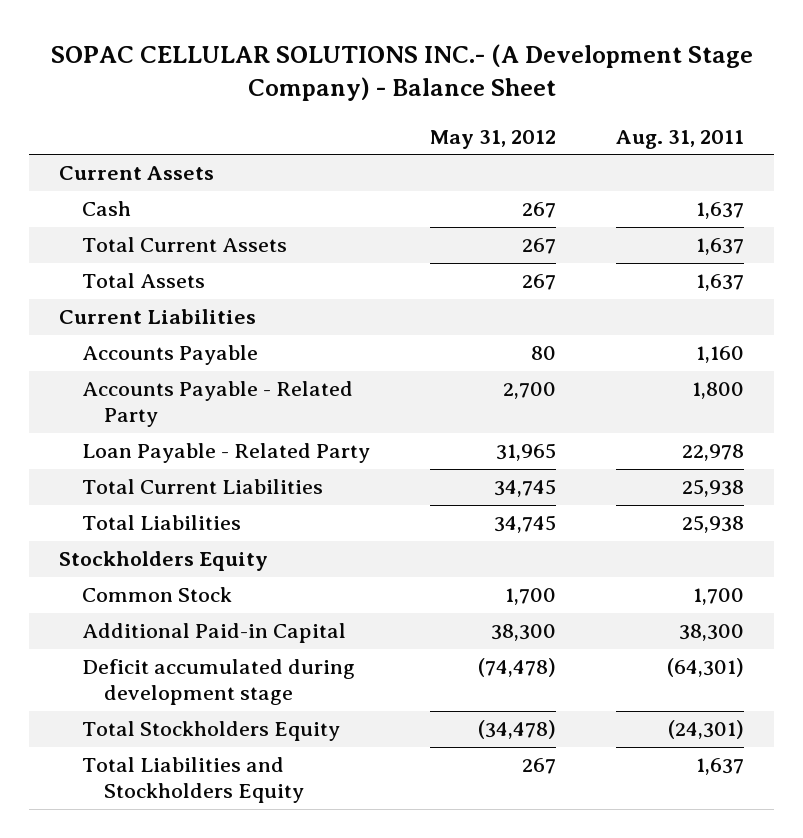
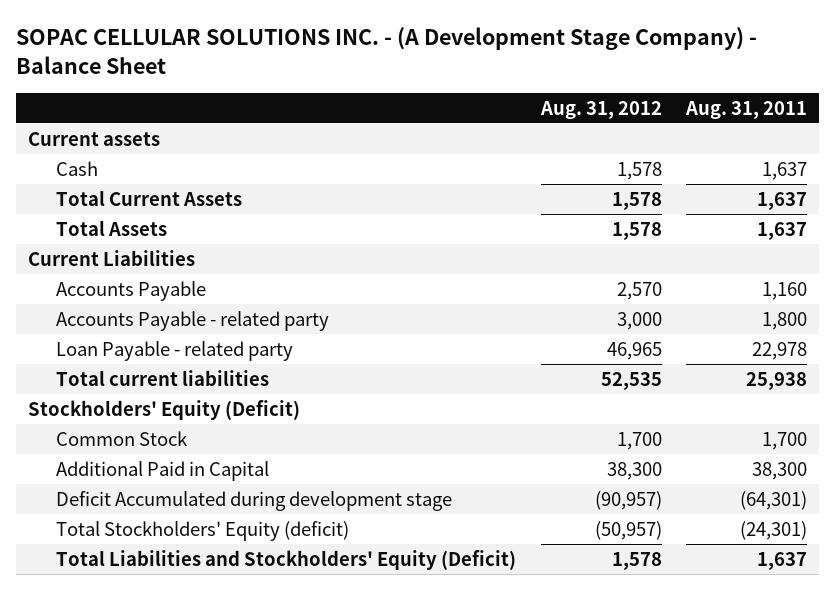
- SOPAC CELLULAR SOLUTIONS INC.- (A Development Stage Company) - Balance Sheet
+ SOPAC CELLULAR SOLUTIONS INC. - (A Development Stage Company) - Balance Sheet
- | May 31, 2012 | Aug. 31, 2011
+ | Aug. 31, 2012 | Aug. 31, 2011
- Current Assets
+ Current assets
- Accounts Payable - Related Party | 2,700 | 1,800
- Loan Payable - Related Party | 31,965 | 22,978
- Total Current Liabilities | 34,745 | 25,938
- Total Liabilities | 34,745 | 25,938
- Stockholders Equity
+ Accounts Payable - related party | 3,000 | 1,800
+ Loan Payable - related party | 46,965 | 22,978
+ Total current liabilities | 52,535 | 25,938
+ Stockholders' Equity (Deficit)
- Additional Paid-in Capital | 38,300 | 38,300
- Deficit accumulated during development stage | (74,478) | (64,301)
- Total Stockholders Equity | (34,478) | (24,301)
- Total Liabilities and Stockholders Equity | 267 | 1,637
+ Additional Paid in Capital | 38,300 | 38,300
+ Deficit Accumulated during development stage | (90,957) | (64,301)
+ Total Stockholders' Equity (deficit) | (50,957) | (24,301)
+ Total Liabilities and Stockholders' Equity (Deficit) | 1,578 | 1,637

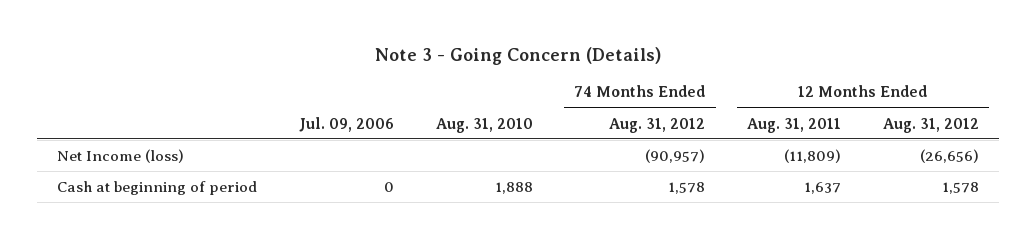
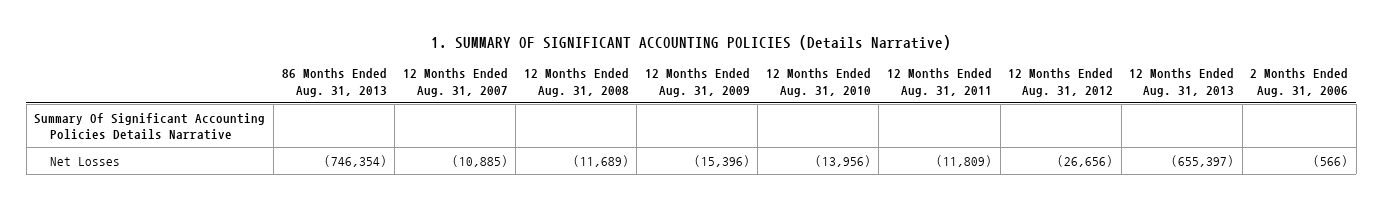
- Note 3 - Going Concern (Details)
+ 1. SUMMARY OF SIGNIFICANT ACCOUNTING POLICIES (Details Narrative)
- | Jul. 09, 2006 | Aug. 31, 2010 | 74 Months Ended Aug. 31, 2012 | 12 Months Ended Aug. 31, 2011 | 12 Months Ended Aug. 31, 2012
+ | 86 Months Ended Aug. 31, 2013 | 12 Months Ended Aug. 31, 2007 | 12 Months Ended Aug. 31, 2008 | 12 Months Ended Aug. 31, 2009 | 12 Months Ended Aug. 31, 2010 | 12 Months Ended Aug. 31, 2011 | 12 Months Ended Aug. 31, 2012 | 12 Months Ended Aug. 31, 2013 | 2 Months Ended Aug. 31, 2006
- Net Income (loss) | | | (90,957) | (11,809) | (26,656)
- Cash at beginning of period | 0 | 1,888 | 1,578 | 1,637 | 1,578
+ Summary Of Significant Accounting Policies Details Narrative
+ Net Losses | (746,354) | (10,885) | (11,689) | (15,396) | (13,956) | (11,809) | (26,656) | (655,397) | (566)

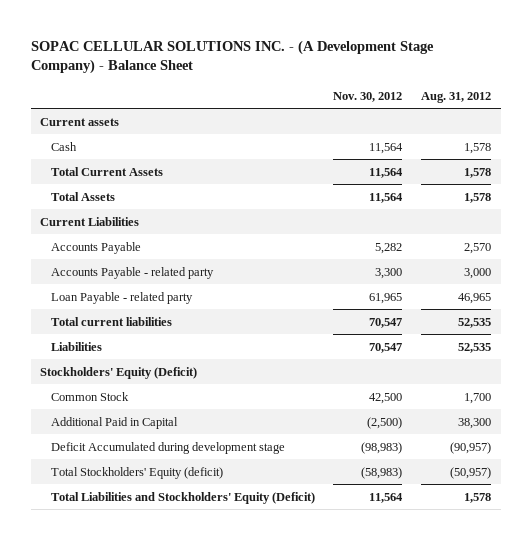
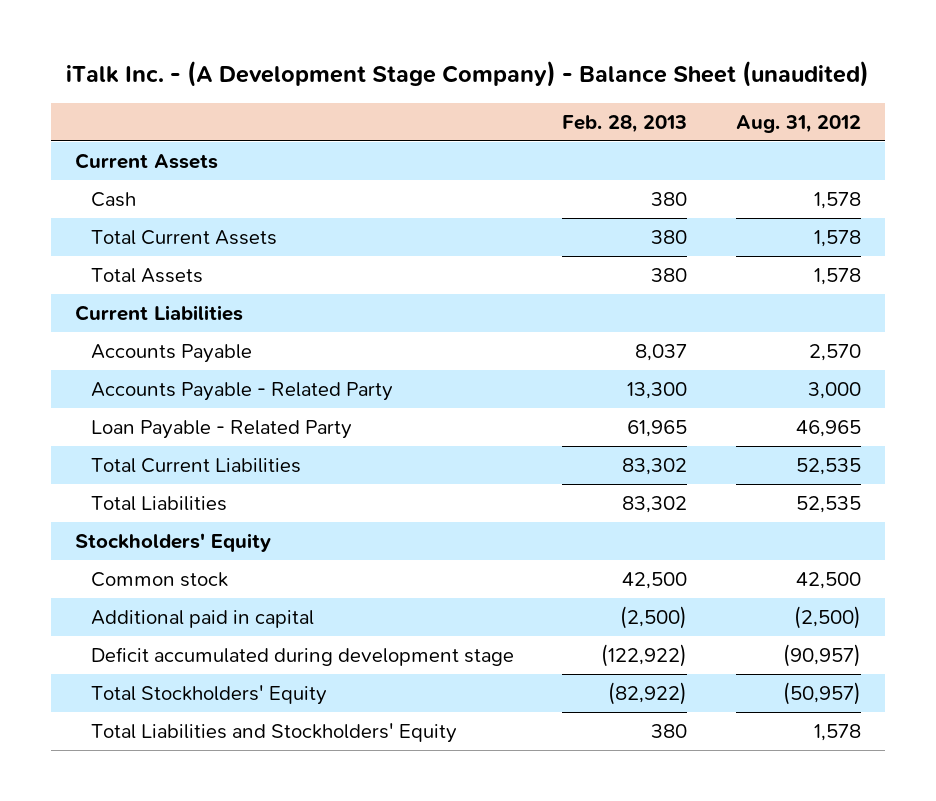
- SOPAC CELLULAR SOLUTIONS INC. - (A Development Stage Company) - Balance Sheet
+ iTalk Inc. - (A Development Stage Company) - Balance Sheet (unaudited)
- | Nov. 30, 2012 | Aug. 31, 2012
+ | Feb. 28, 2013 | Aug. 31, 2012
- Current assets
+ Current Assets
- Accounts Payable - related party | 3,300 | 3,000
- Loan Payable - related party | 61,965 | 46,965
- Total current liabilities | 70,547 | 52,535
- Liabilities | 70,547 | 52,535
- Stockholders' Equity (Deficit)
- Common Stock | 42,500 | 1,700
- Additional Paid in Capital | (2,500) | 38,300
- Deficit Accumulated during development stage | (98,983) | (90,957)
- Total Stockholders' Equity (deficit) | (58,983) | (50,957)
- Total Liabilities and Stockholders' Equity (Deficit) | 11,564 | 1,578
+ Accounts Payable - Related Party | 13,300 | 3,000
+ Loan Payable - Related Party | 61,965 | 46,965
+ Total Current Liabilities | 83,302 | 52,535
+ Total Liabilities | 83,302 | 52,535
+ Stockholders' Equity
+ Common stock | 42,500 | 42,500
+ Additional paid in capital | (2,500) | (2,500)
+ Deficit accumulated during development stage | (122,922) | (90,957)
+ Total Stockholders' Equity | (82,922) | (50,957)
+ Total Liabilities and Stockholders' Equity | 380 | 1,578

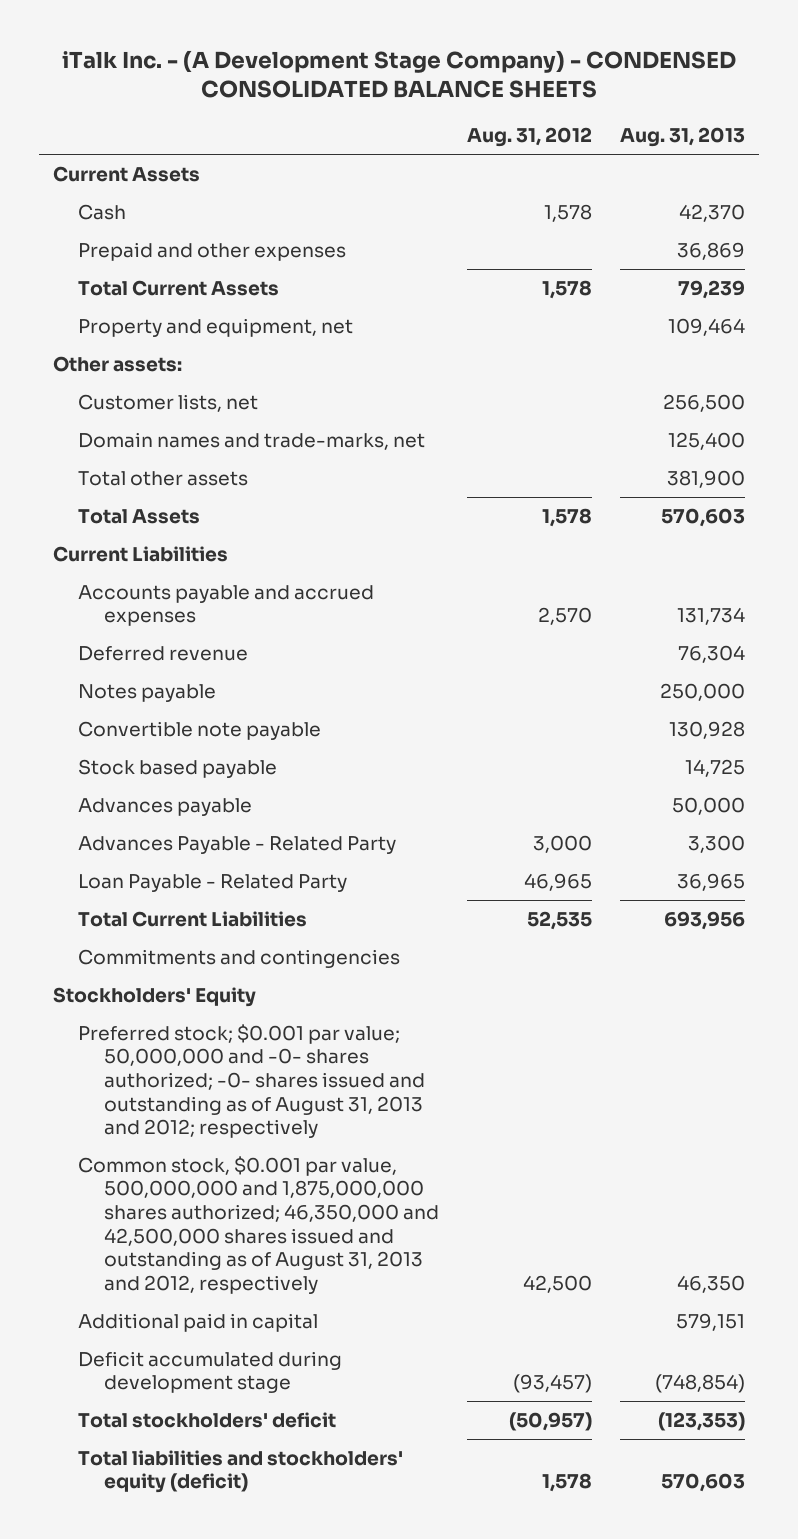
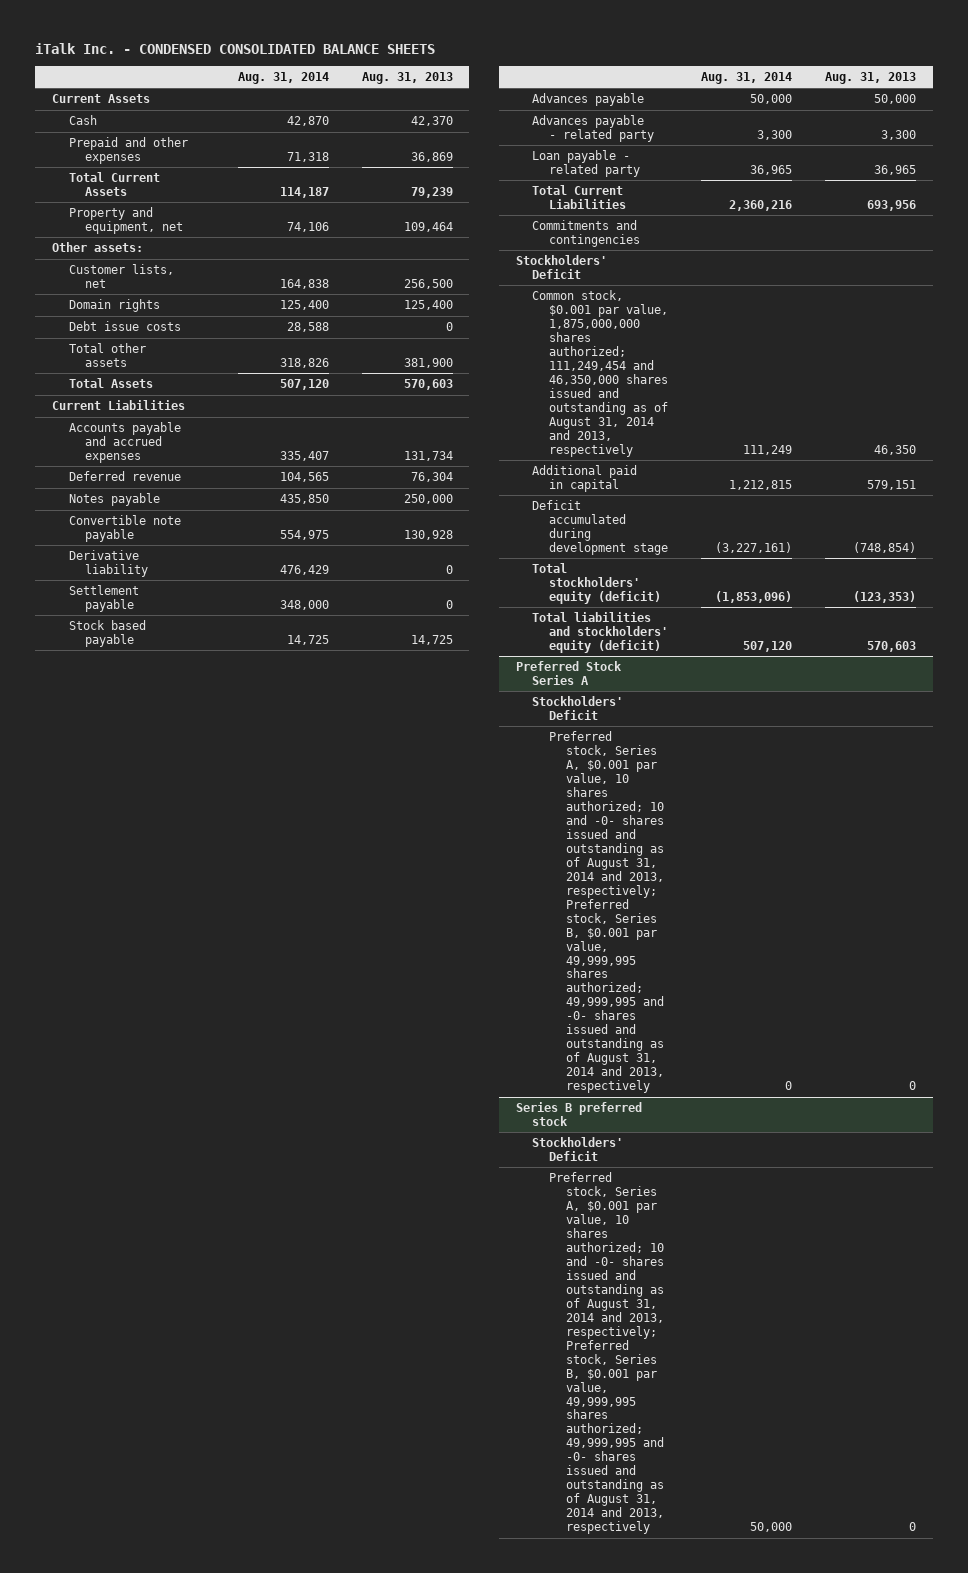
- iTalk Inc. - (A Development Stage Company) - CONDENSED CONSOLIDATED BALANCE SHEETS
+ iTalk Inc. - CONDENSED CONSOLIDATED BALANCE SHEETS
- | Aug. 31, 2012 | Aug. 31, 2013
+ | Aug. 31, 2014 | Aug. 31, 2013
- Domain names and trade-marks, net | | 125,400
+ Domain rights | 125,400 | 125,400
+ Debt issue costs | 28,588 | 0
+ Derivative liability | 476,429 | 0
+ Settlement payable | 348,000 | 0
- Advances Payable - Related Party | 3,000 | 3,300
- Loan Payable - Related Party | 46,965 | 36,965
+ Advances payable - related party | 3,300 | 3,300
+ Loan payable - related party | 36,965 | 36,965
- Stockholders' Equity
- Preferred stock; $0.001 par value; 50,000,000 and -0- shares authorized; -0- shares issued and outstanding as of August 31, 2013 and 2012; respectively
- Common stock, $0.001 par value, 500,000,000 and 1,875,000,000 shares authorized; 46,350,000 and 42,500,000 shares issued and outstanding as of August 31, 2013 and 2012, respectively | 42,500 | 46,350
+ Stockholders' Deficit
+ Common stock, $0.001 par value, 1,875,000,000 shares authorized; 111,249,454 and 46,350,000 shares issued and outstanding as of August 31, 2014 and 2013, respectively | 111,249 | 46,350
- Total stockholders' deficit | (50,957) | (123,353)
+ Total stockholders' equity (deficit) | (1,853,096) | (123,353)
+ Preferred Stock Series A
+ Stockholders' Deficit
+ Preferred stock, Series A, $0.001 par value, 10 shares authorized; 10 and -0- shares issued and outstanding as of August 31, 2014 and 2013, respectively; Preferred stock, Series B, $0.001 par value, 49,999,995 shares authorized; 49,999,995 and -0- shares issued and outstanding as of August 31, 2014 and 2013, respectively | 0 | 0
+ Series B preferred stock
+ Stockholders' Deficit
+ Preferred stock, Series A, $0.001 par value, 10 shares authorized; 10 and -0- shares issued and outstanding as of August 31, 2014 and 2013, respectively; Preferred stock, Series B, $0.001 par value, 49,999,995 shares authorized; 49,999,995 and -0- shares issued and outstanding as of August 31, 2014 and 2013, respectively | 50,000 | 0

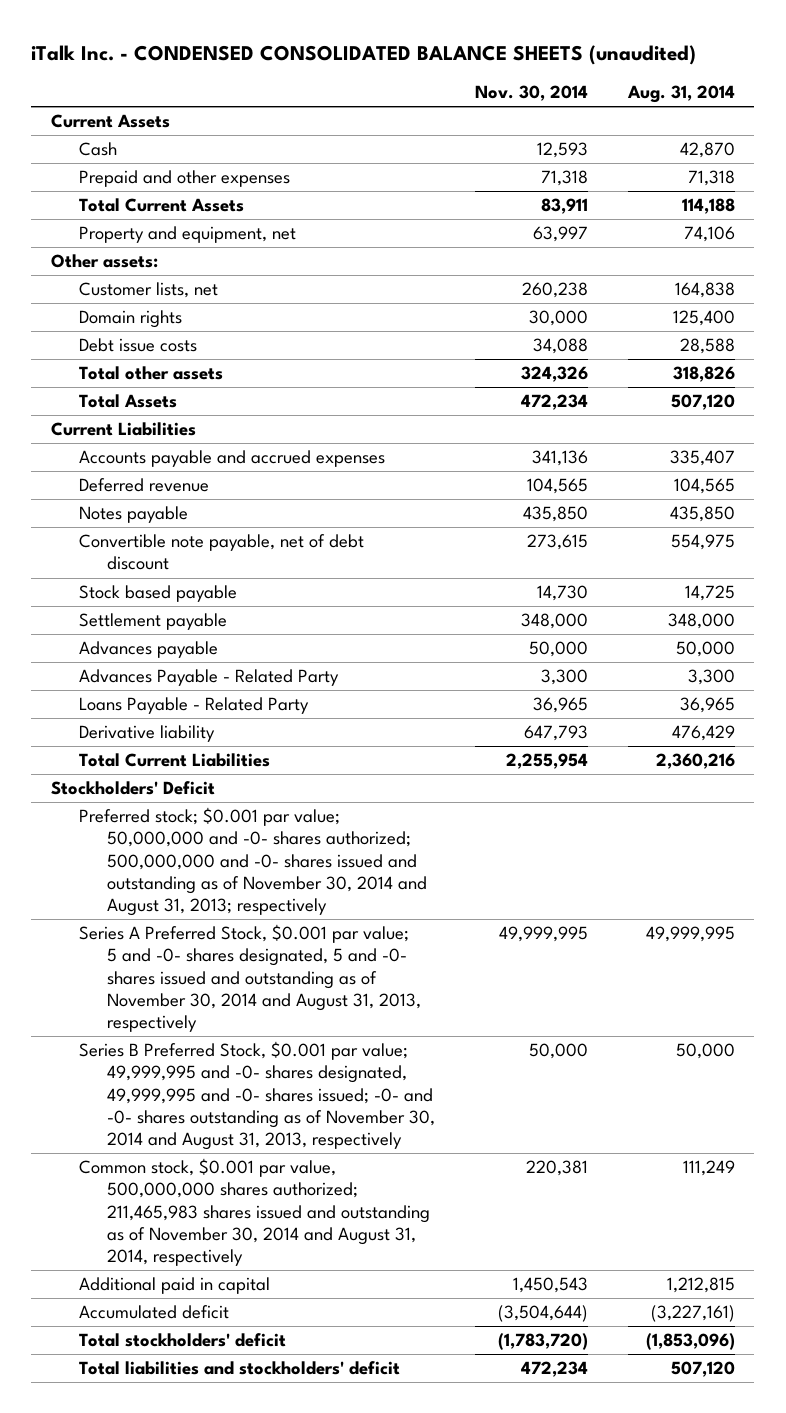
- iTalk Inc. - CONDENSED CONSOLIDATED BALANCE SHEETS
+ iTalk Inc. - CONDENSED CONSOLIDATED BALANCE SHEETS (unaudited)
- | Aug. 31, 2014 | Aug. 31, 2013
+ | Nov. 30, 2014 | Aug. 31, 2014
- Total Current Assets | 114,187 | 79,239
+ Total Current Assets | 83,911 | 114,188
- Convertible note payable | 554,975 | 130,928
+ Convertible note payable, net of debt discount | 273,615 | 554,975
moved down: Settlement payable | 348,000 | 348,000
- Advances payable - related party | 3,300 | 3,300
- Loan payable - related party | 36,965 | 36,965
+ Advances Payable - Related Party | 3,300 | 3,300
+ Loans Payable - Related Party | 36,965 | 36,965
moved down: Derivative liability | 647,793 | 476,429
- Commitments and contingencies
- Common stock, $0.001 par value, 1,875,000,000 shares authorized; 111,249,454 and 46,350,000 shares issued and outstanding as of August 31, 2014 and 2013, respectively | 111,249 | 46,350
+ Preferred stock; $0.001 par value; 50,000,000 and -0- shares authorized; 500,000,000 and -0- shares issued and outstanding as of November 30, 2014 and August 31, 2013; respectively
+ Series A Preferred Stock, $0.001 par value; 5 and -0- shares designated, 5 and -0- shares issued and outstanding as of November 30, 2014 and August 31, 2013, respectively | 49,999,995 | 49,999,995
+ Series B Preferred Stock, $0.001 par value; 49,999,995 and -0- shares designated, 49,999,995 and -0- shares issued; -0- and -0- shares outstanding as of November 30, 2014 and August 31, 2013, respectively | 50,000 | 50,000
+ Common stock, $0.001 par value, 500,000,000 shares authorized; 211,465,983 shares issued and outstanding as of November 30, 2014 and August 31, 2014, respectively | 220,381 | 111,249
- Deficit accumulated during development stage | (3,227,161) | (748,854)
- Total stockholders' equity (deficit) | (1,853,096) | (123,353)
- Total liabilities and stockholders' equity (deficit) | 507,120 | 570,603
- Preferred Stock Series A
- Stockholders' Deficit
- Preferred stock, Series A, $0.001 par value, 10 shares authorized; 10 and -0- shares issued and outstanding as of August 31, 2014 and 2013, respectively; Preferred stock, Series B, $0.001 par value, 49,999,995 shares authorized; 49,999,995 and -0- shares issued and outstanding as of August 31, 2014 and 2013, respectively | 0 | 0
- Series B preferred stock
- Stockholders' Deficit
- Preferred stock, Series A, $0.001 par value, 10 shares authorized; 10 and -0- shares issued and outstanding as of August 31, 2014 and 2013, respectively; Preferred stock, Series B, $0.001 par value, 49,999,995 shares authorized; 49,999,995 and -0- shares issued and outstanding as of August 31, 2014 and 2013, respectively | 50,000 | 0
+ Accumulated deficit | (3,504,644) | (3,227,161)
+ Total stockholders' deficit | (1,783,720) | (1,853,096)
+ Total liabilities and stockholders' deficit | 472,234 | 507,120

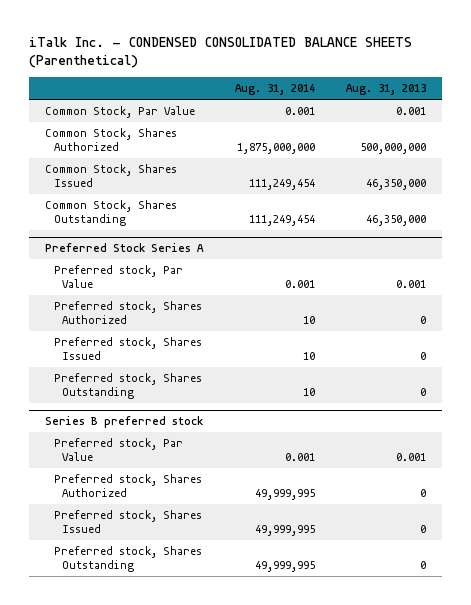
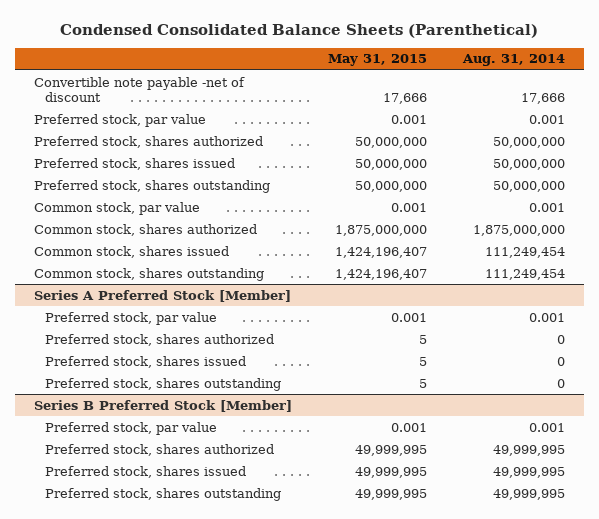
- iTalk Inc. - CONDENSED CONSOLIDATED BALANCE SHEETS (Parenthetical)
+ Condensed Consolidated Balance Sheets (Parenthetical)
- | Aug. 31, 2014 | Aug. 31, 2013
+ | May 31, 2015 | Aug. 31, 2014
- Common Stock, Par Value | 0.001 | 0.001
- Common Stock, Shares Authorized | 1,875,000,000 | 500,000,000
- Common Stock, Shares Issued | 111,249,454 | 46,350,000
- Common Stock, Shares Outstanding | 111,249,454 | 46,350,000
- Preferred Stock Series A
- Preferred stock, Par Value | 0.001 | 0.001
- Preferred stock, Shares Authorized | 10 | 0
- Preferred stock, Shares Issued | 10 | 0
- Preferred stock, Shares Outstanding | 10 | 0
- Series B preferred stock
- Preferred stock, Par Value | 0.001 | 0.001
- Preferred stock, Shares Authorized | 49,999,995 | 0
- Preferred stock, Shares Issued | 49,999,995 | 0
- Preferred stock, Shares Outstanding | 49,999,995 | 0
+ Convertible note payable -net of discount | 17,666 | 17,666
+ Preferred stock, par value | 0.001 | 0.001
+ Preferred stock, shares authorized | 50,000,000 | 50,000,000
+ Preferred stock, shares issued | 50,000,000 | 50,000,000
+ Preferred stock, shares outstanding | 50,000,000 | 50,000,000
+ Common stock, par value | 0.001 | 0.001
+ Common stock, shares authorized | 1,875,000,000 | 1,875,000,000
+ Common stock, shares issued | 1,424,196,407 | 111,249,454
+ Common stock, shares outstanding | 1,424,196,407 | 111,249,454
+ Series A Preferred Stock [Member]
+ Preferred stock, par value | 0.001 | 0.001
+ Preferred stock, shares authorized | 5 | 0
+ Preferred stock, shares issued | 5 | 0
+ Preferred stock, shares outstanding | 5 | 0
+ Series B Preferred Stock [Member]
+ Preferred stock, par value | 0.001 | 0.001
+ Preferred stock, shares authorized | 49,999,995 | 49,999,995
+ Preferred stock, shares issued | 49,999,995 | 49,999,995
+ Preferred stock, shares outstanding | 49,999,995 | 49,999,995

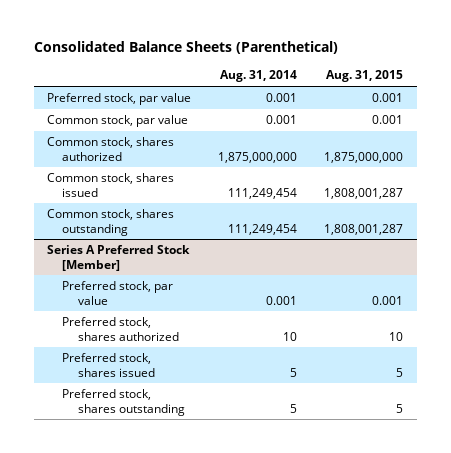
- Condensed Consolidated Balance Sheets (Parenthetical)
+ Consolidated Balance Sheets (Parenthetical)
- | May 31, 2015 | Aug. 31, 2014
+ | Aug. 31, 2014 | Aug. 31, 2015
- Convertible note payable -net of discount | 17,666 | 17,666
- Preferred stock, shares authorized | 50,000,000 | 50,000,000
- Preferred stock, shares issued | 50,000,000 | 50,000,000
- Preferred stock, shares outstanding | 50,000,000 | 50,000,000
@ Series A Preferred Stock [Member]
- Preferred stock, shares authorized | 5 | 0
- Preferred stock, shares issued | 5 | 0
- Preferred stock, shares outstanding | 5 | 0
- Series B Preferred Stock [Member]
- Preferred stock, par value | 0.001 | 0.001
- Preferred stock, shares authorized | 49,999,995 | 49,999,995
- Preferred stock, shares issued | 49,999,995 | 49,999,995
- Preferred stock, shares outstanding | 49,999,995 | 49,999,995
@ Series A Preferred Stock [Member]
+ Preferred stock, shares authorized | 10 | 10
+ Preferred stock, shares issued | 5 | 5
+ Preferred stock, shares outstanding | 5 | 5

